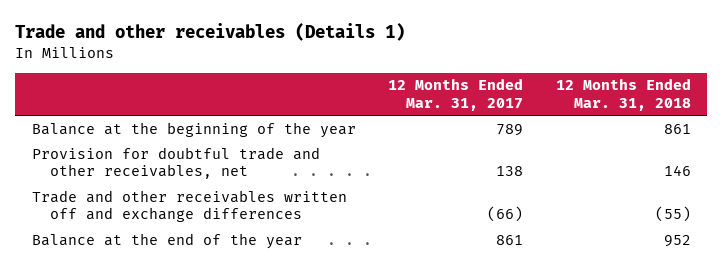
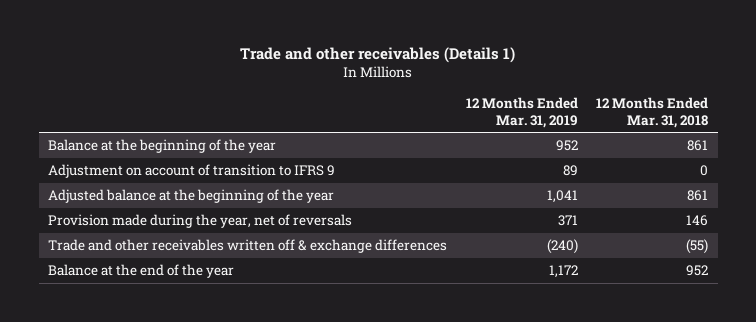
- | 12 Months Ended Mar. 31, 2017 | 12 Months Ended Mar. 31, 2018
+ | 12 Months Ended Mar. 31, 2019 | 12 Months Ended Mar. 31, 2018
- Provision for doubtful trade and other receivables, net | 138 | 146
- Trade and other receivables written off and exchange differences | (66) | (55)
+ Adjustment on account of transition to IFRS 9 | 89 | 0
+ Adjusted balance at the beginning of the year | 1,041 | 861
+ Provision made during the year, net of reversals | 371 | 146
+ Trade and other receivables written off & exchange differences | (240) | (55)

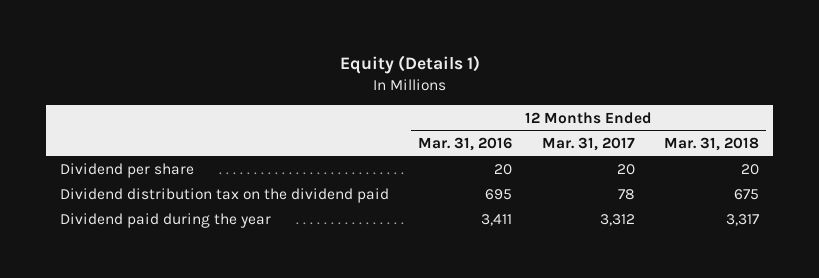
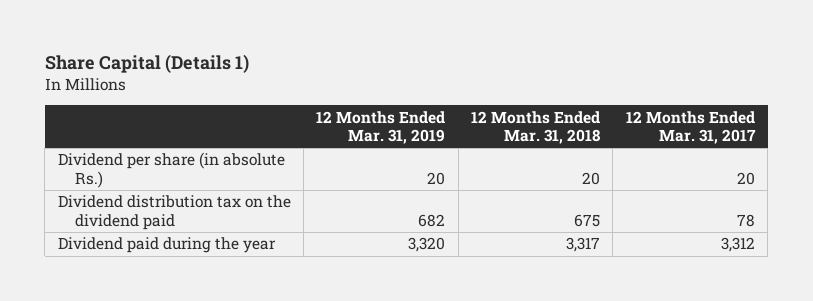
- Equity (Details 1)
+ Share Capital (Details 1)
- | 12 Months Ended Mar. 31, 2016 | 12 Months Ended Mar. 31, 2017 | 12 Months Ended Mar. 31, 2018
+ | 12 Months Ended Mar. 31, 2019 | 12 Months Ended Mar. 31, 2018 | 12 Months Ended Mar. 31, 2017
- Dividend per share | 20 | 20 | 20
+ Dividend per share (in absolute Rs.) | 20 | 20 | 20

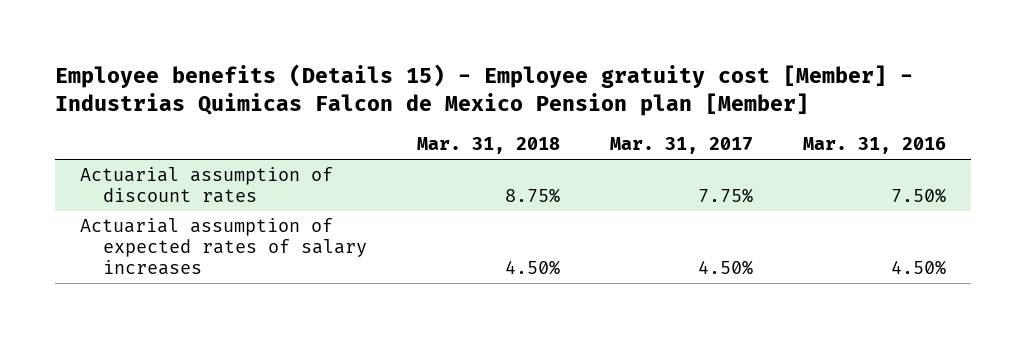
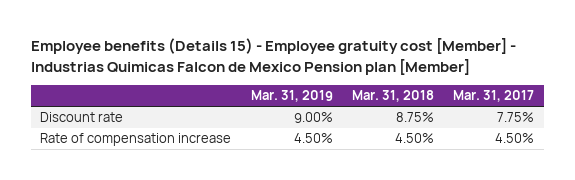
- | Mar. 31, 2018 | Mar. 31, 2017 | Mar. 31, 2016
+ | Mar. 31, 2019 | Mar. 31, 2018 | Mar. 31, 2017
- Actuarial assumption of discount rates | 8.75% | 7.75% | 7.50%
- Actuarial assumption of expected rates of salary increases | 4.50% | 4.50% | 4.50%
+ Discount rate | 9.00% | 8.75% | 7.75%
+ Rate of compensation increase | 4.50% | 4.50% | 4.50%

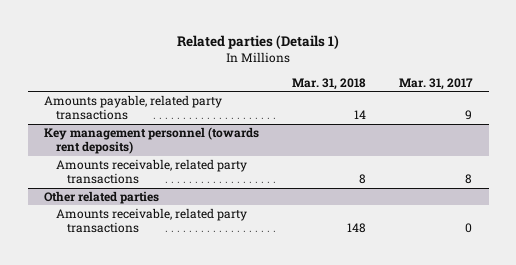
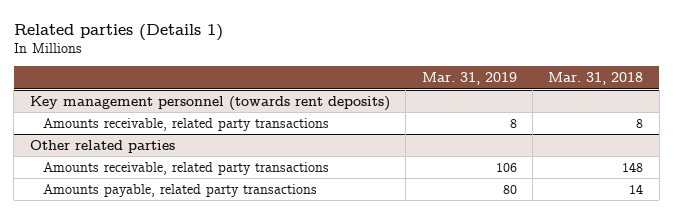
- | Mar. 31, 2018 | Mar. 31, 2017
+ | Mar. 31, 2019 | Mar. 31, 2018
- Amounts payable, related party transactions | 14 | 9
@ Other related parties
+ Amounts payable, related party transactions | 80 | 14

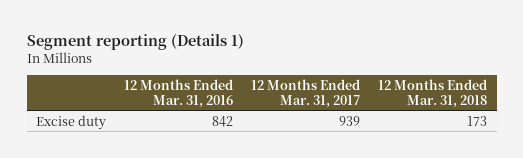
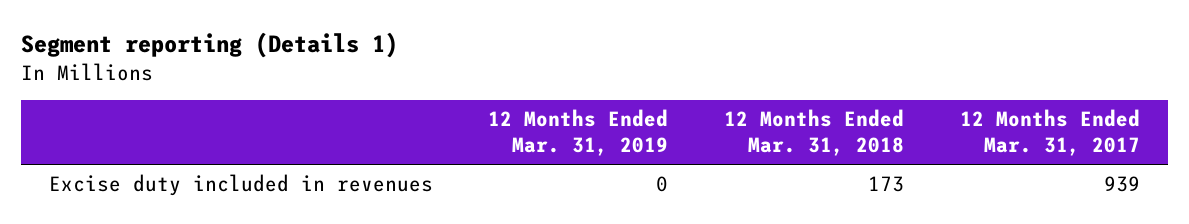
- | 12 Months Ended Mar. 31, 2016 | 12 Months Ended Mar. 31, 2017 | 12 Months Ended Mar. 31, 2018
+ | 12 Months Ended Mar. 31, 2019 | 12 Months Ended Mar. 31, 2018 | 12 Months Ended Mar. 31, 2017
- Excise duty | 842 | 939 | 173
+ Excise duty included in revenues | 0 | 173 | 939

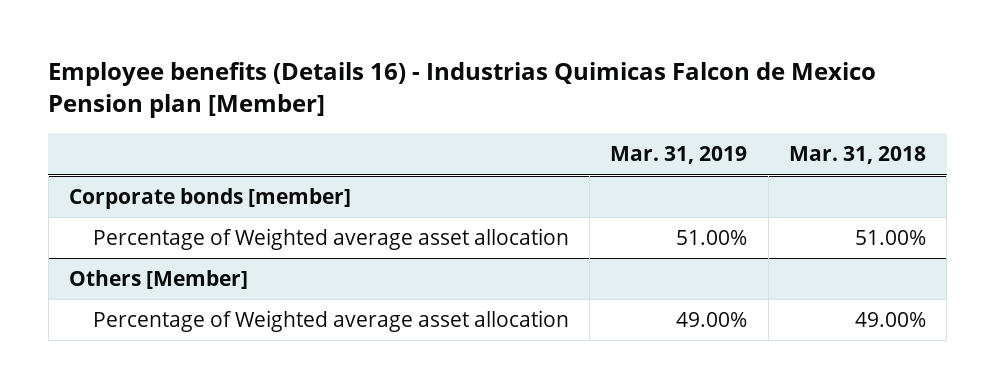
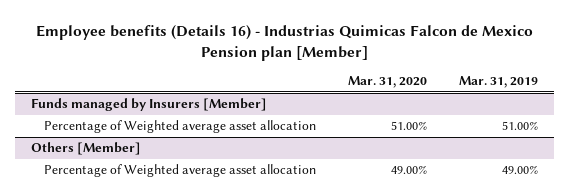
- | Mar. 31, 2019 | Mar. 31, 2018
+ | Mar. 31, 2020 | Mar. 31, 2019
- Corporate bonds [member]
+ Funds managed by Insurers [Member]

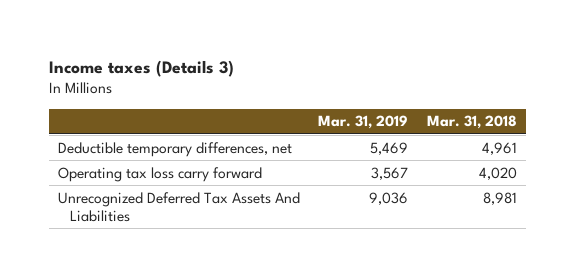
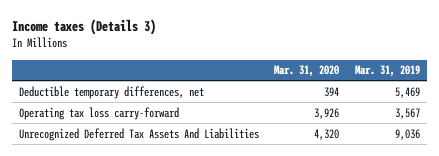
- | Mar. 31, 2019 | Mar. 31, 2018
+ | Mar. 31, 2020 | Mar. 31, 2019
- Operating tax loss carry forward | 3,567 | 4,020
+ Operating tax loss carry-forward | 3,926 | 3,567

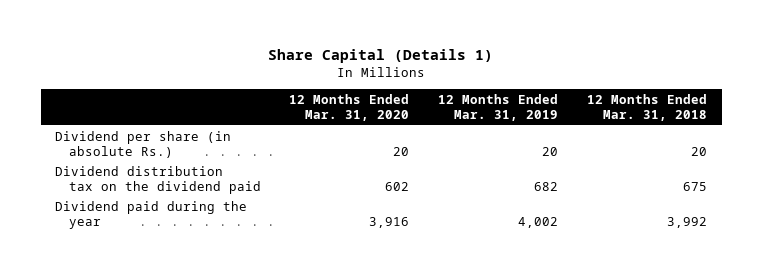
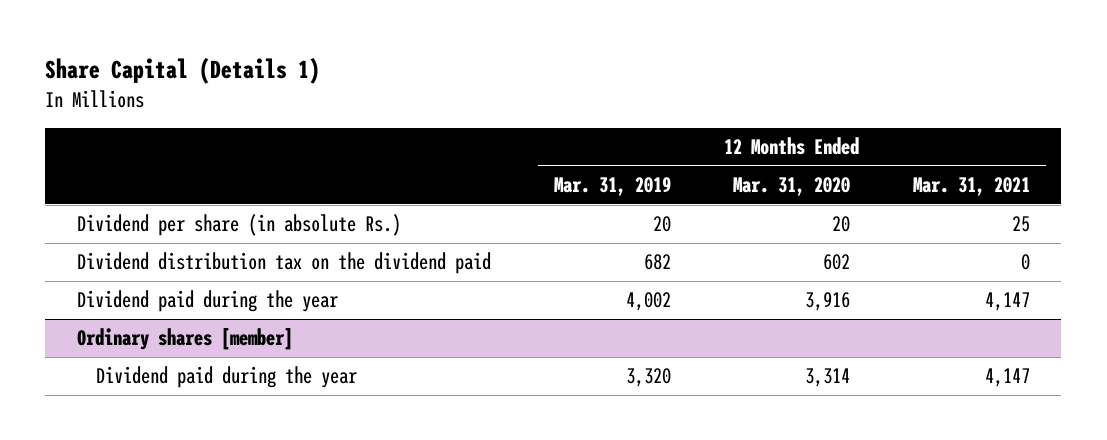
- | 12 Months Ended Mar. 31, 2020 | 12 Months Ended Mar. 31, 2019 | 12 Months Ended Mar. 31, 2018
+ | 12 Months Ended Mar. 31, 2019 | 12 Months Ended Mar. 31, 2020 | 12 Months Ended Mar. 31, 2021
+ Ordinary shares [member]
+ Dividend paid during the year | 3,320 | 3,314 | 4,147

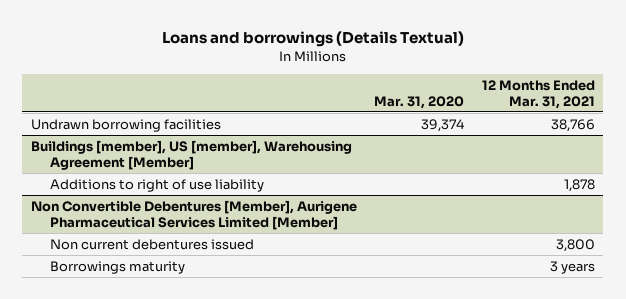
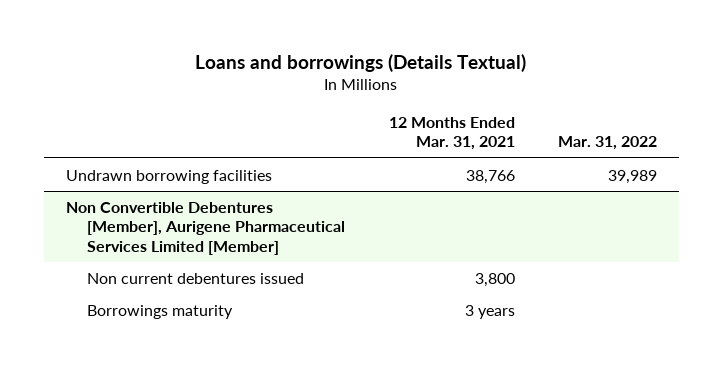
- | Mar. 31, 2020 | 12 Months Ended Mar. 31, 2021
+ | 12 Months Ended Mar. 31, 2021 | Mar. 31, 2022
- Buildings [member], US [member], Warehousing Agreement [Member]
- Additions to right of use liability | | 1,878

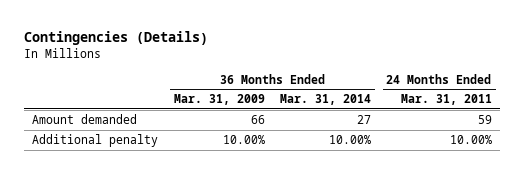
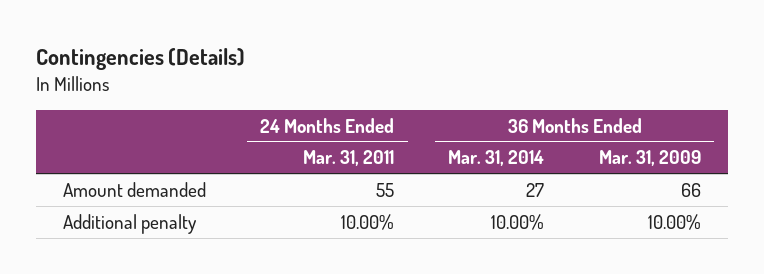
- | 36 Months Ended Mar. 31, 2009 | 36 Months Ended Mar. 31, 2014 | 24 Months Ended Mar. 31, 2011
+ | 24 Months Ended Mar. 31, 2011 | 36 Months Ended Mar. 31, 2014 | 36 Months Ended Mar. 31, 2009
- Amount demanded | 66 | 27 | 59
+ Amount demanded | 55 | 27 | 66

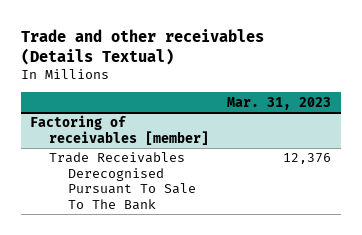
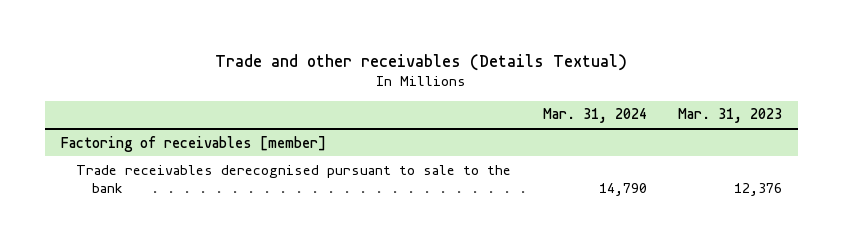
- | Mar. 31, 2023
+ | Mar. 31, 2024 | Mar. 31, 2023
@ Factoring of receivables [member]
- Trade Receivables Derecognised Pursuant To Sale To The Bank | 12,376
+ Trade receivables derecognised pursuant to sale to the bank | 14,790 | 12,376

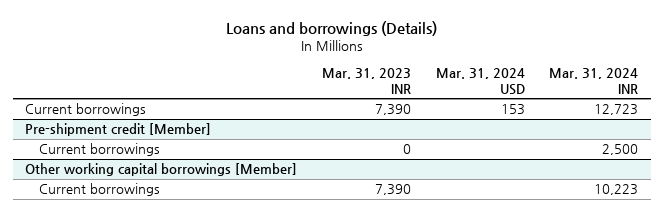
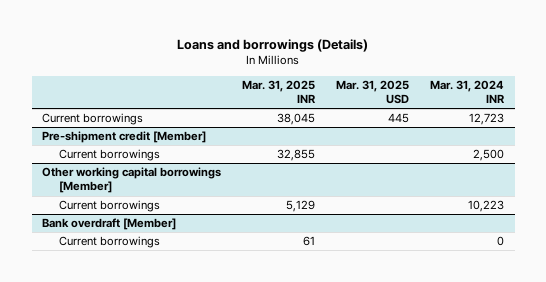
- | Mar. 31, 2023 INR | Mar. 31, 2024 USD | Mar. 31, 2024 INR
+ | Mar. 31, 2025 INR | Mar. 31, 2025 USD | Mar. 31, 2024 INR
+ Bank overdraft [Member]
+ Current borrowings | 61 | | 0

